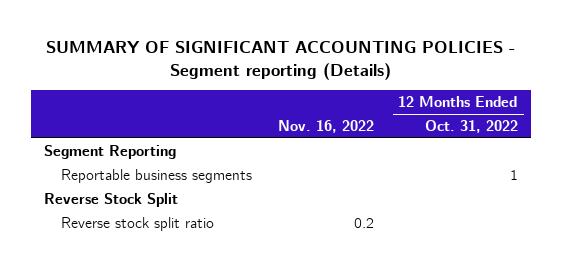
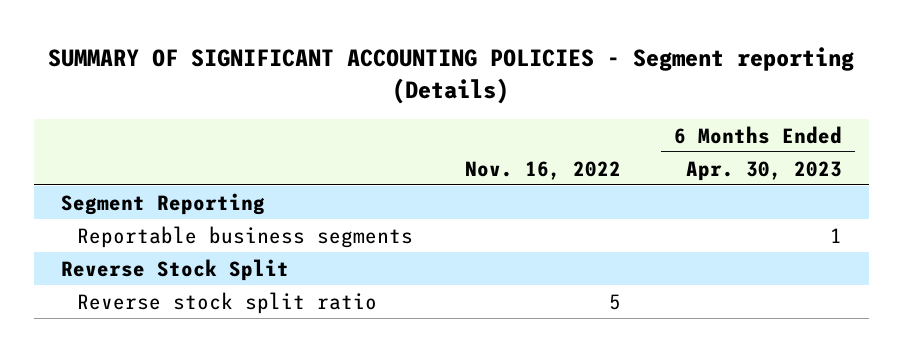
- | Nov. 16, 2022 | 12 Months Ended Oct. 31, 2022
+ | Nov. 16, 2022 | 6 Months Ended Apr. 30, 2023
- Reverse stock split ratio | 0.2 |
+ Reverse stock split ratio | 5 |

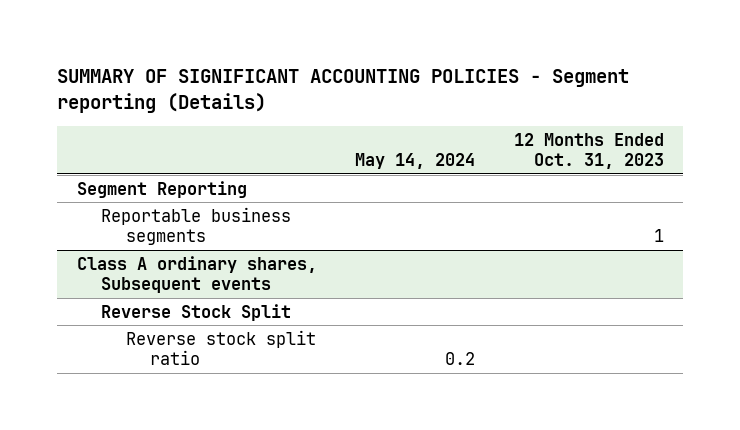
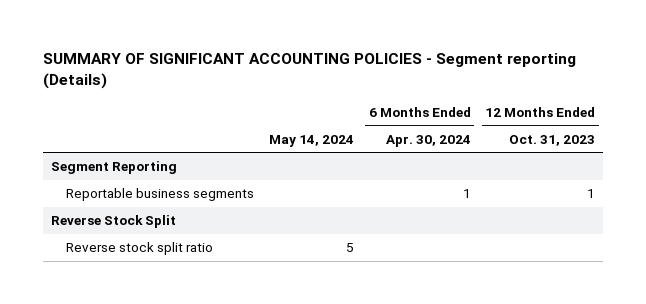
- | May 14, 2024 | 12 Months Ended Oct. 31, 2023
+ | May 14, 2024 | 6 Months Ended Apr. 30, 2024 | 12 Months Ended Oct. 31, 2023
- Class A ordinary shares, Subsequent events
- Reverse Stock Split
- Reverse stock split ratio | 0.2 |
+ Reverse Stock Split
+ Reverse stock split ratio | 5 | |

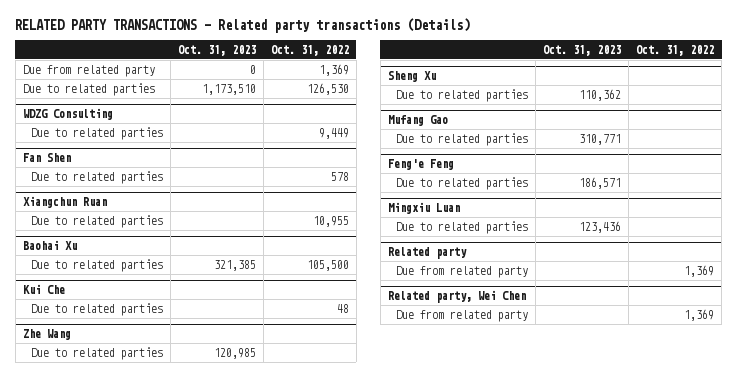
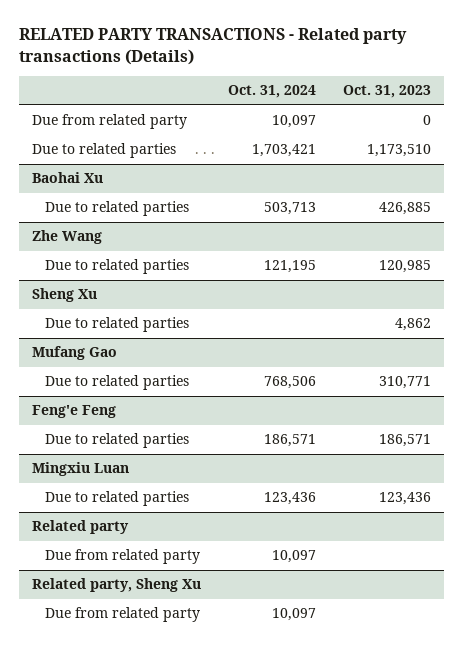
- | Oct. 31, 2023 | Oct. 31, 2022
+ | Oct. 31, 2024 | Oct. 31, 2023
- WDZG Consulting
- Due to related parties | | 9,449
- Fan Shen
- Due to related parties | | 578
- Xiangchun Ruan
- Due to related parties | | 10,955
@ Baohai Xu
- Due to related parties | 321,385 | 105,500
- Kui Che
- Due to related parties | | 48
@ Baohai Xu
+ Due to related parties | 503,713 | 426,885
@ Sheng Xu
- Due to related parties | 110,362 |
+ Due to related parties | | 4,862
- Related party, Wei Chen
- Due from related party | | 1,369
+ Related party, Sheng Xu
+ Due from related party | 10,097 |

